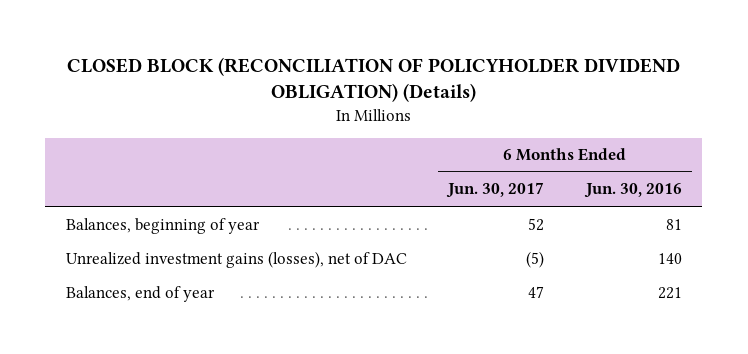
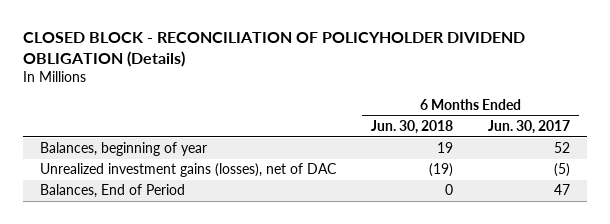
- CLOSED BLOCK (RECONCILIATION OF POLICYHOLDER DIVIDEND OBLIGATION) (Details)
+ CLOSED BLOCK - RECONCILIATION OF POLICYHOLDER DIVIDEND OBLIGATION (Details)
- | 6 Months Ended Jun. 30, 2017 | 6 Months Ended Jun. 30, 2016
+ | 6 Months Ended Jun. 30, 2018 | 6 Months Ended Jun. 30, 2017
- Balances, end of year | 47 | 221
+ Balances, End of Period | 0 | 47

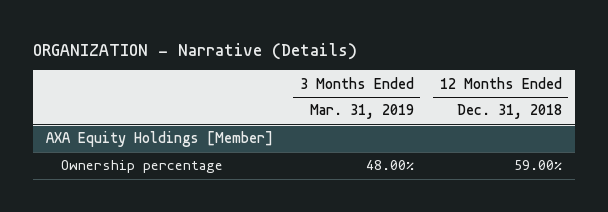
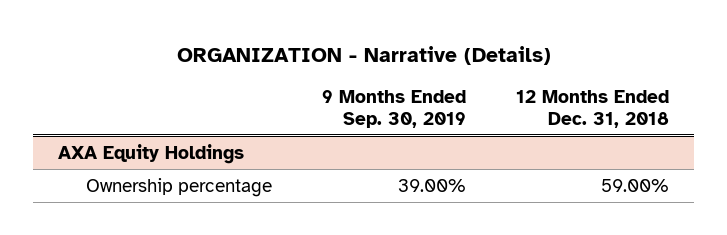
- | 3 Months Ended Mar. 31, 2019 | 12 Months Ended Dec. 31, 2018
+ | 9 Months Ended Sep. 30, 2019 | 12 Months Ended Dec. 31, 2018
- AXA Equity Holdings [Member]
+ AXA Equity Holdings

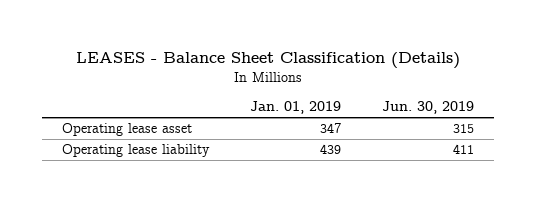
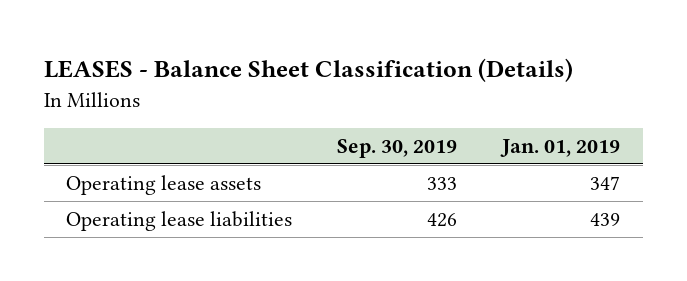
- | Jan. 01, 2019 | Jun. 30, 2019
+ | Sep. 30, 2019 | Jan. 01, 2019
- Operating lease asset | 347 | 315
- Operating lease liability | 439 | 411
+ Operating lease assets | 333 | 347
+ Operating lease liabilities | 426 | 439

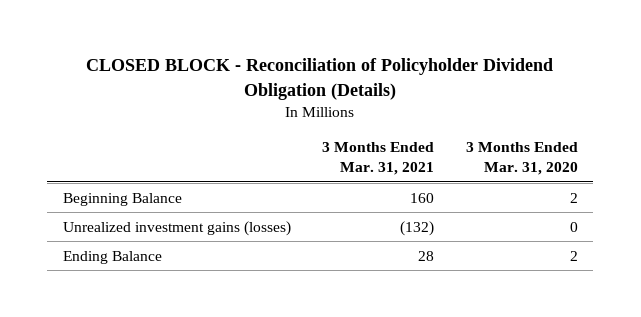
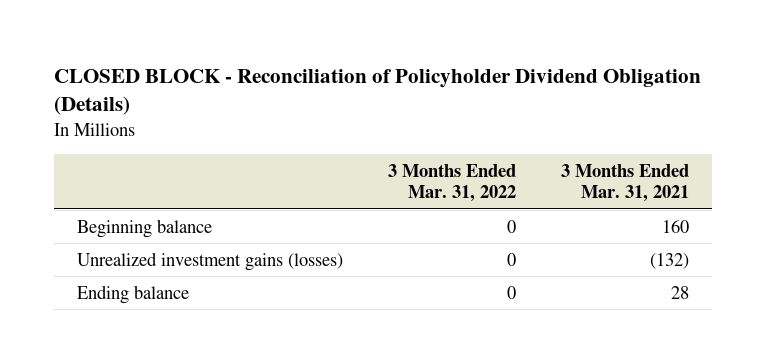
- | 3 Months Ended Mar. 31, 2021 | 3 Months Ended Mar. 31, 2020
+ | 3 Months Ended Mar. 31, 2022 | 3 Months Ended Mar. 31, 2021
- Beginning Balance | 160 | 2
+ Beginning balance | 0 | 160
- Ending Balance | 28 | 2
+ Ending balance | 0 | 28

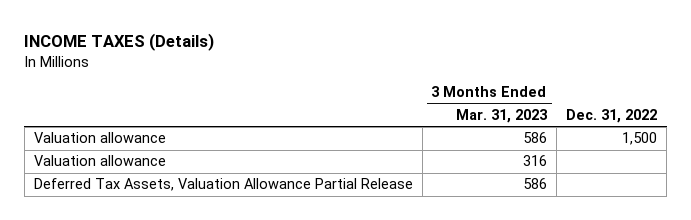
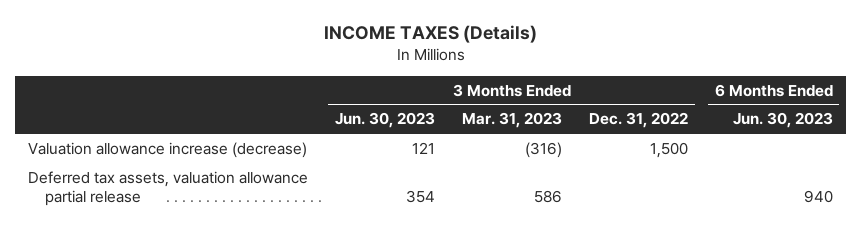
- | 3 Months Ended Mar. 31, 2023 | Dec. 31, 2022
+ | 3 Months Ended Jun. 30, 2023 | 3 Months Ended Mar. 31, 2023 | 3 Months Ended Dec. 31, 2022 | 6 Months Ended Jun. 30, 2023
- Valuation allowance | 586 | 1,500
- Valuation allowance | 316 |
- Deferred Tax Assets, Valuation Allowance Partial Release | 586 |
+ Valuation allowance increase (decrease) | 121 | (316) | 1,500 |
+ Deferred tax assets, valuation allowance partial release | 354 | 586 | | 940

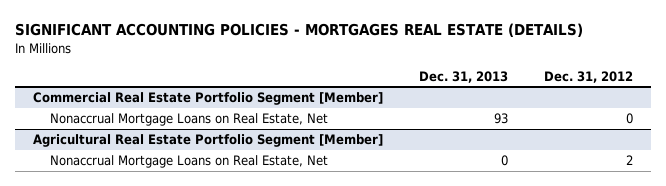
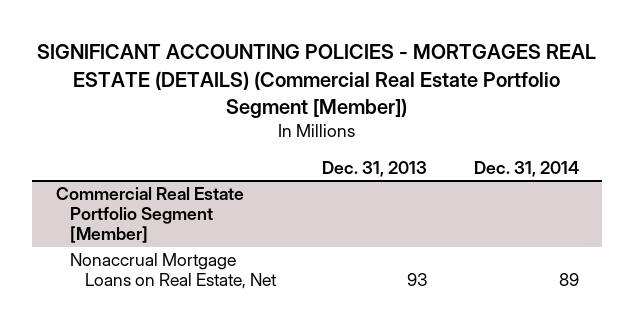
- SIGNIFICANT ACCOUNTING POLICIES - MORTGAGES REAL ESTATE (DETAILS)
+ SIGNIFICANT ACCOUNTING POLICIES - MORTGAGES REAL ESTATE (DETAILS) (Commercial Real Estate Portfolio Segment [Member])
- | Dec. 31, 2013 | Dec. 31, 2012
+ | Dec. 31, 2013 | Dec. 31, 2014
- Agricultural Real Estate Portfolio Segment [Member]
- Nonaccrual Mortgage Loans on Real Estate, Net | 0 | 2

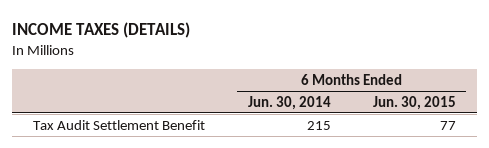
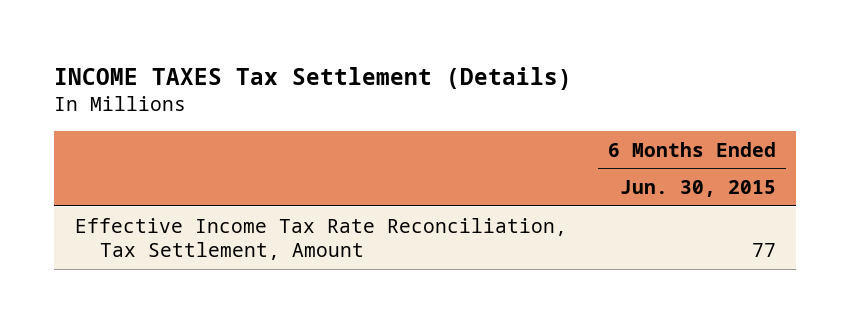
- INCOME TAXES (DETAILS)
+ INCOME TAXES Tax Settlement (Details)
- | 6 Months Ended Jun. 30, 2014 | 6 Months Ended Jun. 30, 2015
+ | 6 Months Ended Jun. 30, 2015
- Tax Audit Settlement Benefit | 215 | 77
+ Effective Income Tax Rate Reconciliation, Tax Settlement, Amount | 77

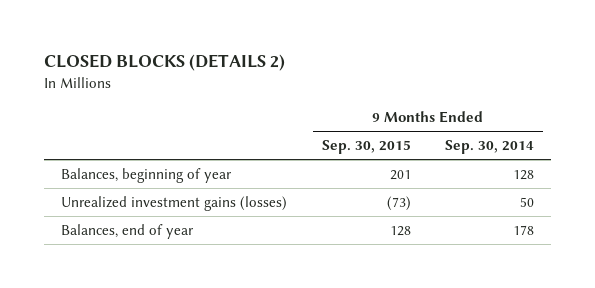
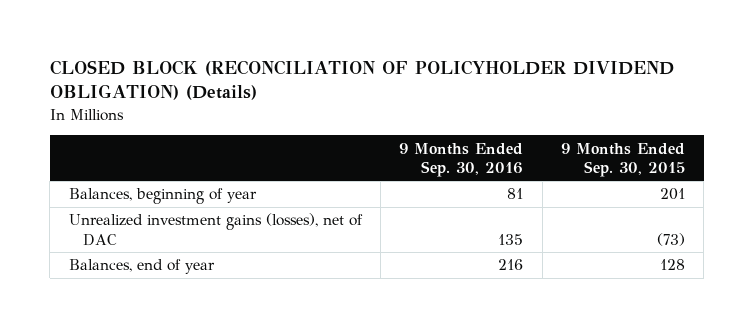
- CLOSED BLOCKS (DETAILS 2)
+ CLOSED BLOCK (RECONCILIATION OF POLICYHOLDER DIVIDEND OBLIGATION) (Details)
- | 9 Months Ended Sep. 30, 2015 | 9 Months Ended Sep. 30, 2014
+ | 9 Months Ended Sep. 30, 2016 | 9 Months Ended Sep. 30, 2015
- Unrealized investment gains (losses) | (73) | 50
+ Unrealized investment gains (losses), net of DAC | 135 | (73)

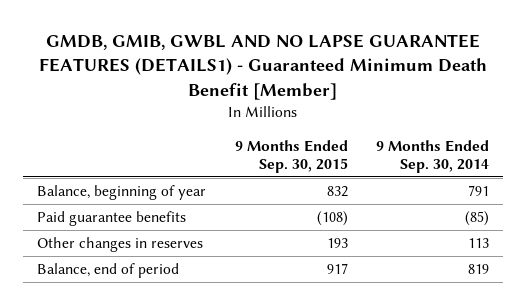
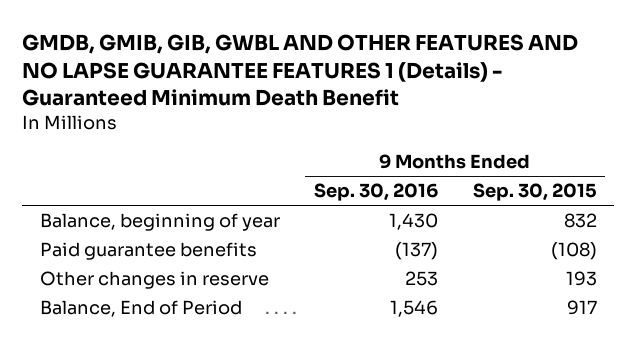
- GMDB, GMIB, GWBL AND NO LAPSE GUARANTEE FEATURES (DETAILS1) - Guaranteed Minimum Death Benefit [Member]
+ GMDB, GMIB, GIB, GWBL AND OTHER FEATURES AND NO LAPSE GUARANTEE FEATURES 1 (Details) - Guaranteed Minimum Death Benefit
- | 9 Months Ended Sep. 30, 2015 | 9 Months Ended Sep. 30, 2014
+ | 9 Months Ended Sep. 30, 2016 | 9 Months Ended Sep. 30, 2015
- Other changes in reserves | 193 | 113
- Balance, end of period | 917 | 819
+ Other changes in reserve | 253 | 193
+ Balance, End of Period | 1,546 | 917

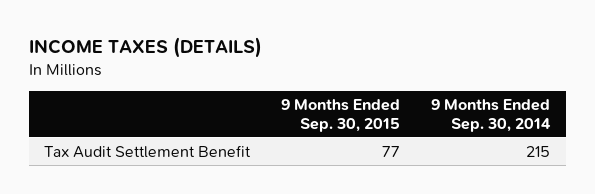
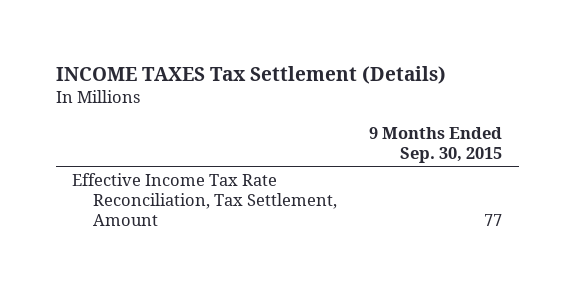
- INCOME TAXES (DETAILS)
+ INCOME TAXES Tax Settlement (Details)
- | 9 Months Ended Sep. 30, 2015 | 9 Months Ended Sep. 30, 2014
+ | 9 Months Ended Sep. 30, 2015
- Tax Audit Settlement Benefit | 77 | 215
+ Effective Income Tax Rate Reconciliation, Tax Settlement, Amount | 77

